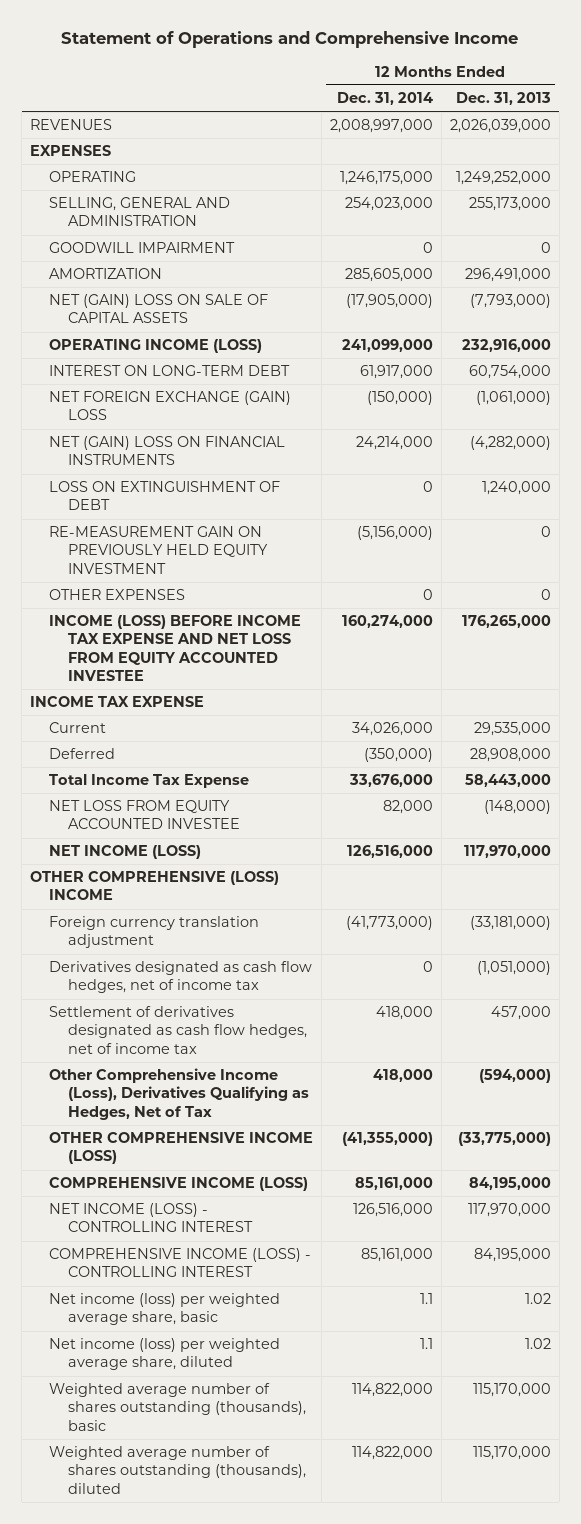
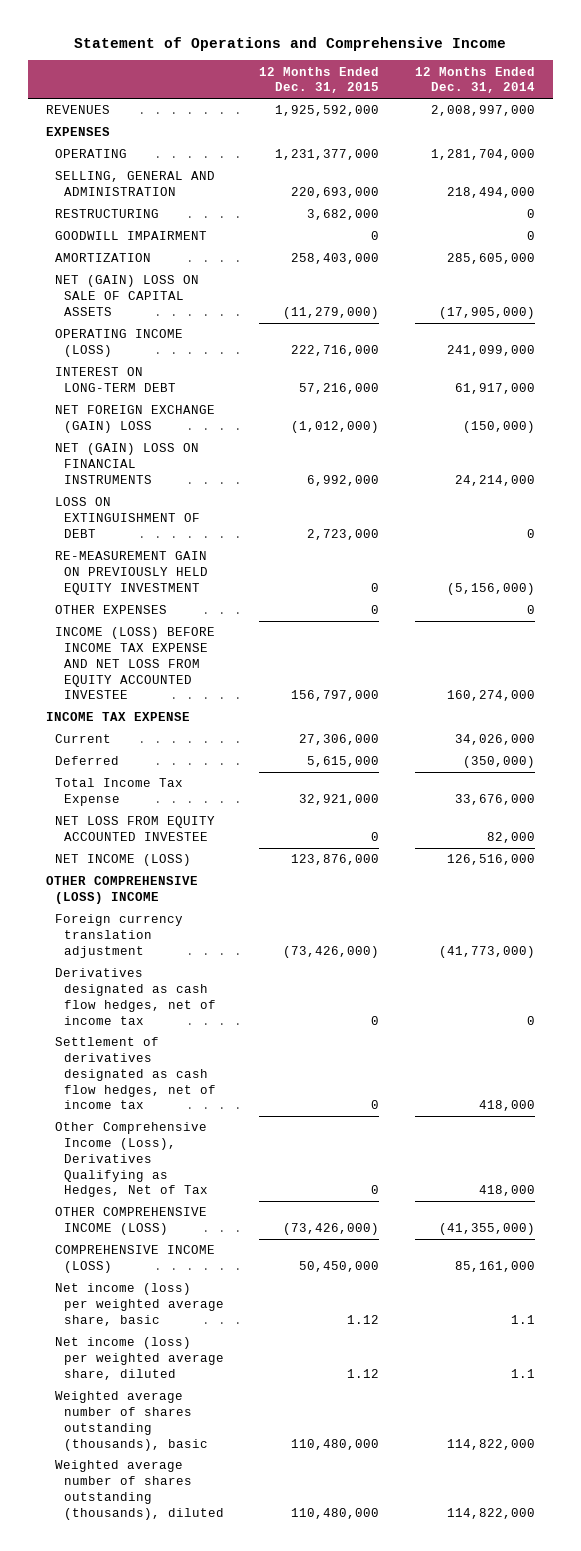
- | 12 Months Ended Dec. 31, 2014 | 12 Months Ended Dec. 31, 2013
+ | 12 Months Ended Dec. 31, 2015 | 12 Months Ended Dec. 31, 2014
- OPERATING | 1,246,175,000 | 1,249,252,000
- SELLING, GENERAL AND ADMINISTRATION | 254,023,000 | 255,173,000
+ OPERATING | 1,231,377,000 | 1,281,704,000
+ SELLING, GENERAL AND ADMINISTRATION | 220,693,000 | 218,494,000
+ RESTRUCTURING | 3,682,000 | 0
- NET INCOME (LOSS) - CONTROLLING INTEREST | 126,516,000 | 117,970,000
- COMPREHENSIVE INCOME (LOSS) - CONTROLLING INTEREST | 85,161,000 | 84,195,000

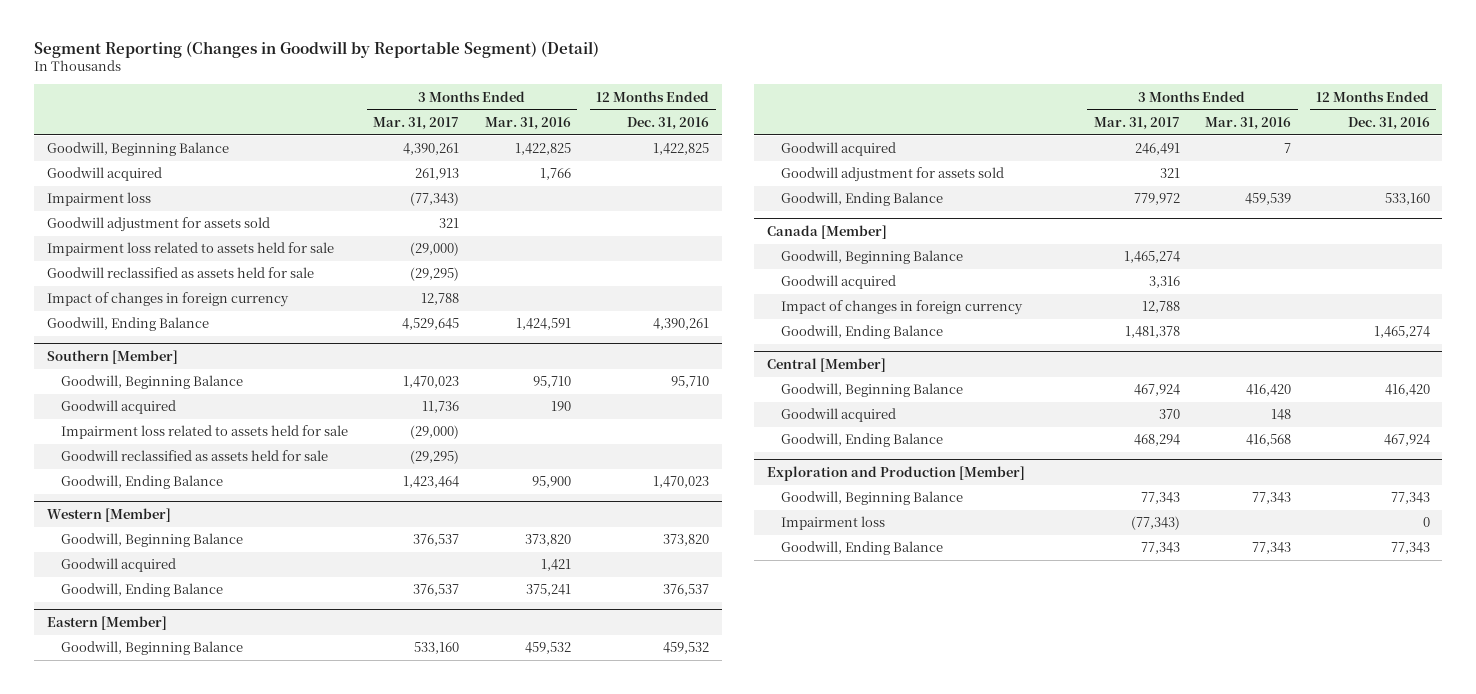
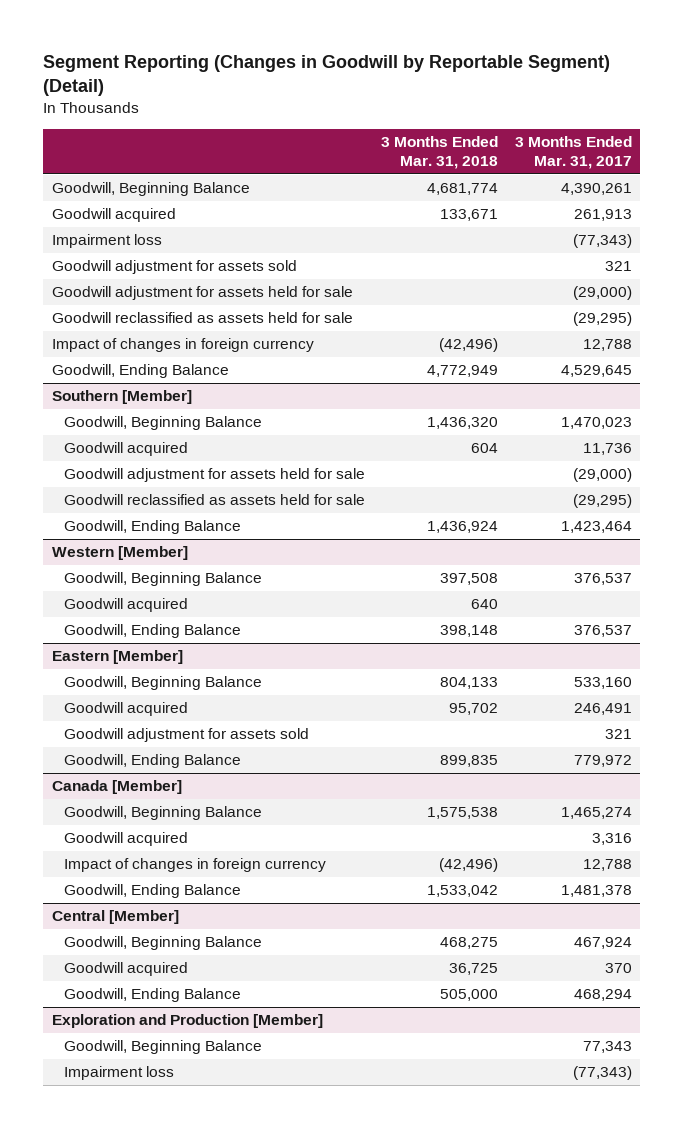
- | 3 Months Ended Mar. 31, 2017 | 3 Months Ended Mar. 31, 2016 | 12 Months Ended Dec. 31, 2016
+ | 3 Months Ended Mar. 31, 2018 | 3 Months Ended Mar. 31, 2017
- Impairment loss related to assets held for sale | (29,000) | |
+ Goodwill adjustment for assets held for sale | | (29,000)
@ Southern [Member]
- Impairment loss related to assets held for sale | (29,000) | |
+ Goodwill adjustment for assets held for sale | | (29,000)
@ Exploration and Production [Member]
- Goodwill, Ending Balance | 77,343 | 77,343 | 77,343

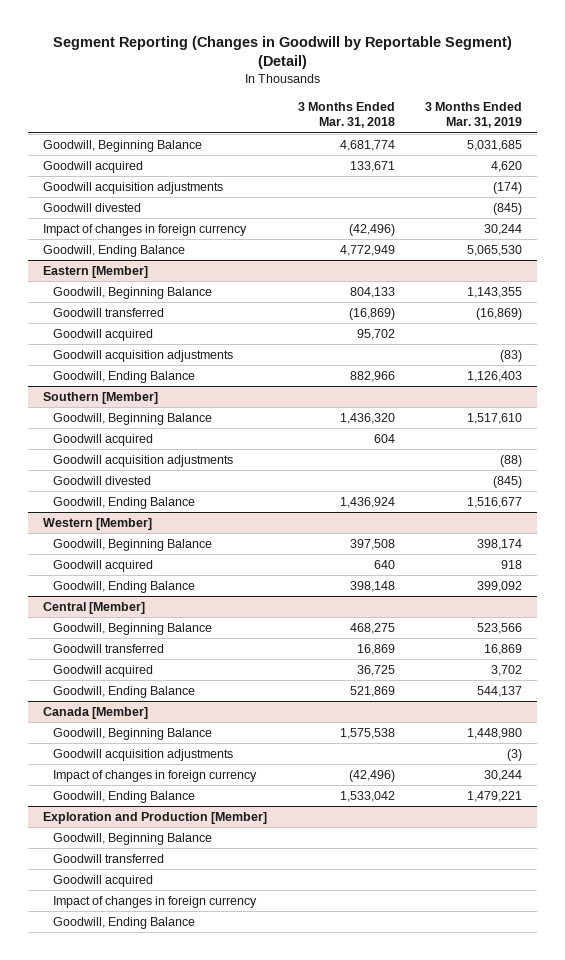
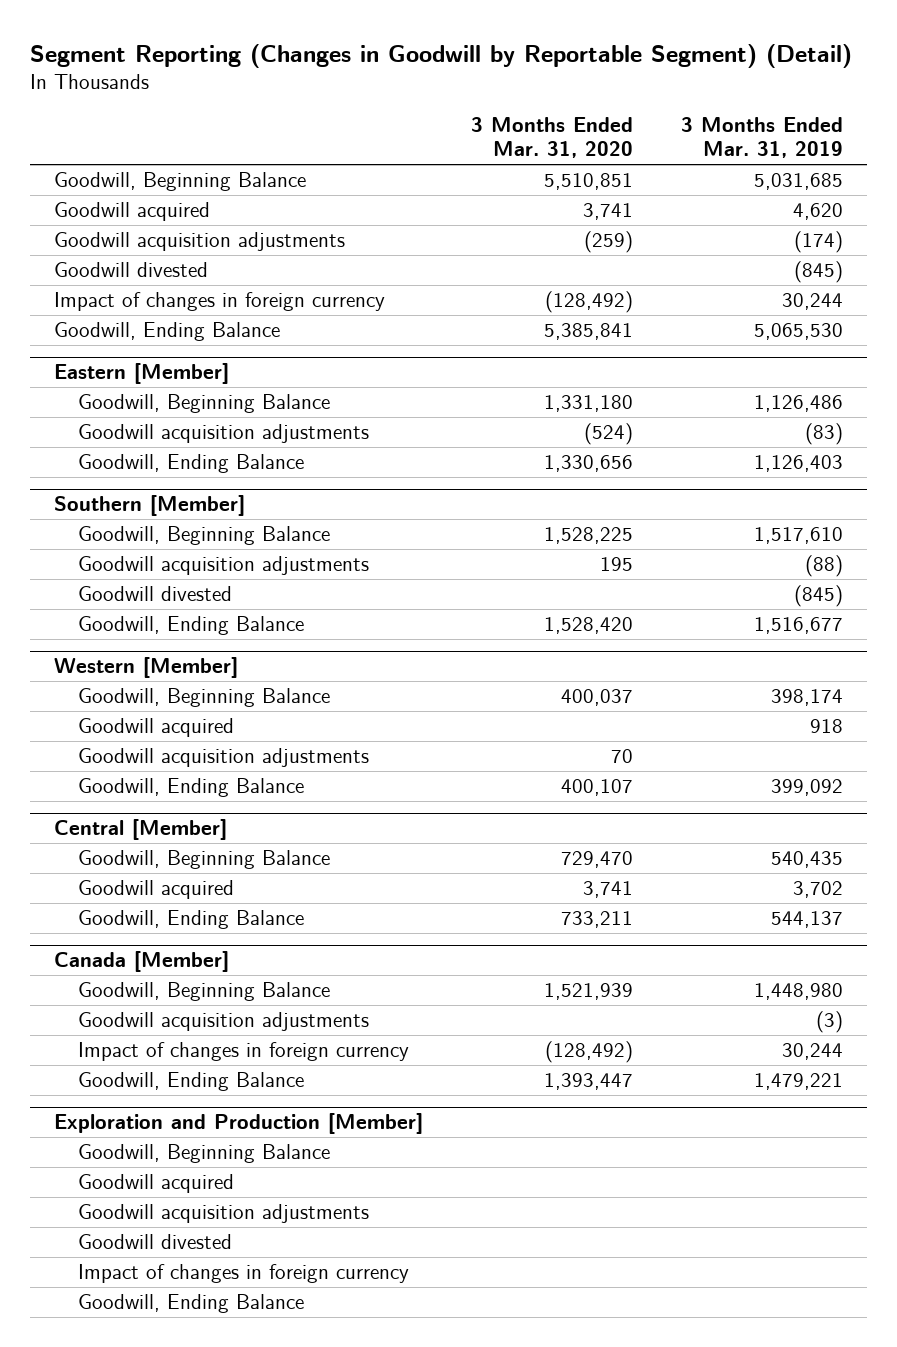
- | 3 Months Ended Mar. 31, 2018 | 3 Months Ended Mar. 31, 2019
+ | 3 Months Ended Mar. 31, 2020 | 3 Months Ended Mar. 31, 2019
@ Eastern [Member]
- Goodwill, Beginning Balance | 804,133 | 1,143,355
- Goodwill transferred | (16,869) | (16,869)
- Goodwill acquired | 95,702 |
+ Goodwill, Beginning Balance | 1,331,180 | 1,126,486
@ Southern [Member]
- Goodwill acquired | 604 |
@ Western [Member]
+ Goodwill acquisition adjustments | 70 |
@ Central [Member]
- Goodwill, Beginning Balance | 468,275 | 523,566
- Goodwill transferred | 16,869 | 16,869
+ Goodwill, Beginning Balance | 729,470 | 540,435
@ Exploration and Production [Member]
- Goodwill transferred
+ Goodwill acquisition adjustments
+ Goodwill divested

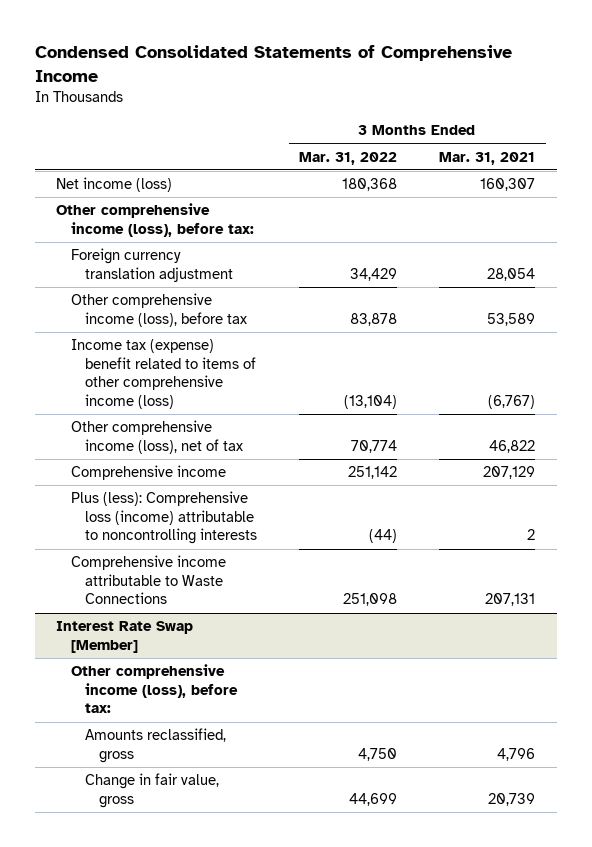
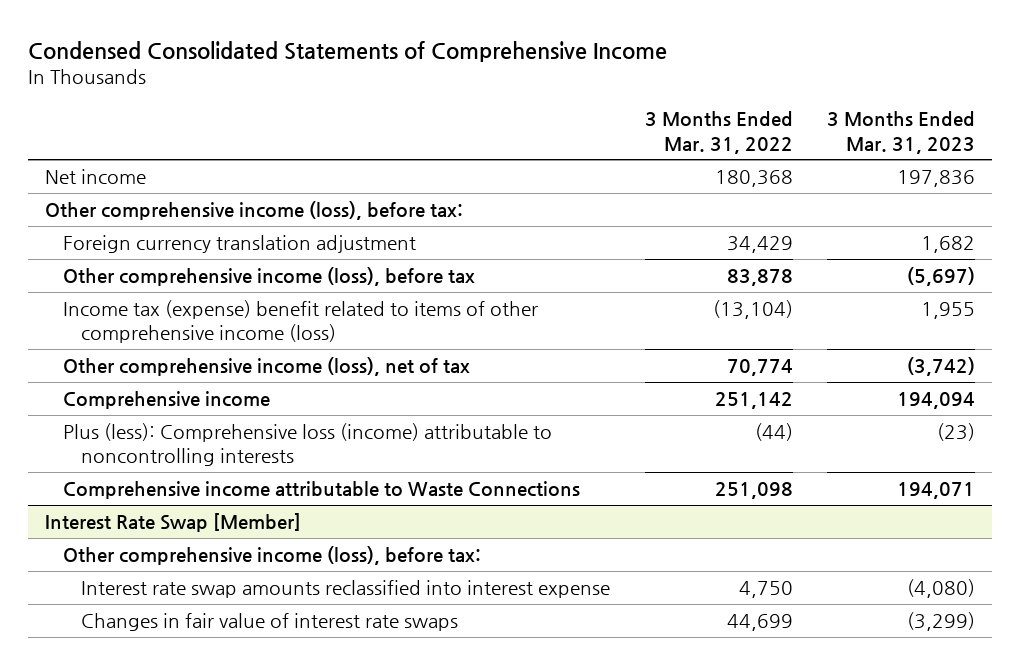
- | 3 Months Ended Mar. 31, 2022 | 3 Months Ended Mar. 31, 2021
+ | 3 Months Ended Mar. 31, 2022 | 3 Months Ended Mar. 31, 2023
- Net income (loss) | 180,368 | 160,307
+ Net income | 180,368 | 197,836
@ Interest Rate Swap [Member]
- Amounts reclassified, gross | 4,750 | 4,796
- Change in fair value, gross | 44,699 | 20,739
+ Interest rate swap amounts reclassified into interest expense | 4,750 | (4,080)
+ Changes in fair value of interest rate swaps | 44,699 | (3,299)

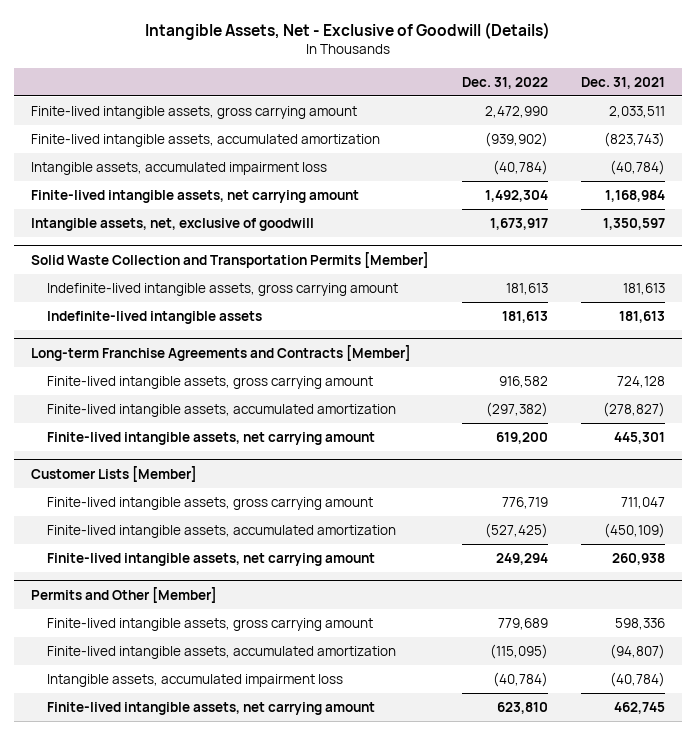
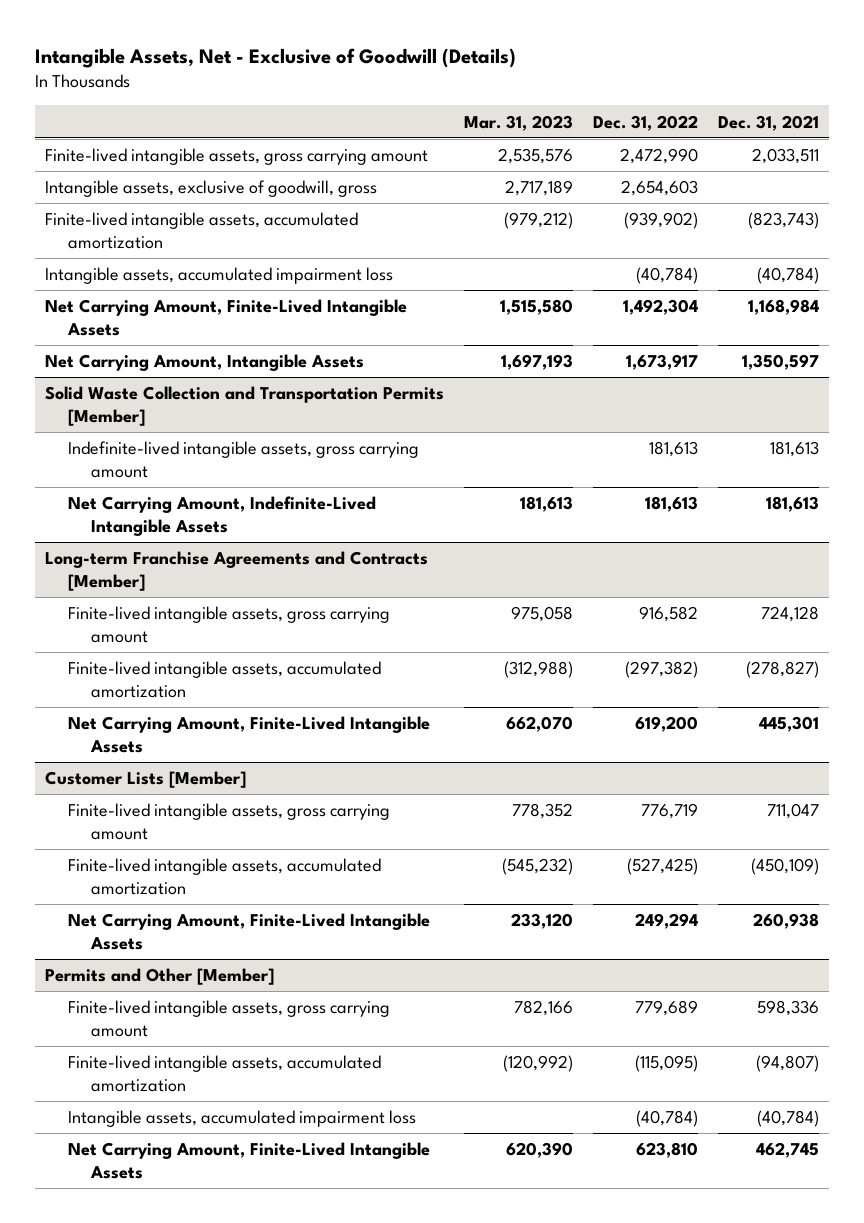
- | Dec. 31, 2022 | Dec. 31, 2021
+ | Mar. 31, 2023 | Dec. 31, 2022 | Dec. 31, 2021
+ Intangible assets, exclusive of goodwill, gross | 2,717,189 | 2,654,603 |
- Finite-lived intangible assets, net carrying amount | 1,492,304 | 1,168,984
- Intangible assets, net, exclusive of goodwill | 1,673,917 | 1,350,597
+ Net Carrying Amount, Finite-Lived Intangible Assets | 1,515,580 | 1,492,304 | 1,168,984
+ Net Carrying Amount, Intangible Assets | 1,697,193 | 1,673,917 | 1,350,597
@ Solid Waste Collection and Transportation Permits [Member]
- Indefinite-lived intangible assets | 181,613 | 181,613
+ Net Carrying Amount, Indefinite-Lived Intangible Assets | 181,613 | 181,613 | 181,613
@ Long-term Franchise Agreements and Contracts [Member]
- Finite-lived intangible assets, net carrying amount | 619,200 | 445,301
+ Net Carrying Amount, Finite-Lived Intangible Assets | 662,070 | 619,200 | 445,301
@ Customer Lists [Member]
- Finite-lived intangible assets, net carrying amount | 249,294 | 260,938
+ Net Carrying Amount, Finite-Lived Intangible Assets | 233,120 | 249,294 | 260,938
@ Permits and Other [Member]
- Finite-lived intangible assets, net carrying amount | 623,810 | 462,745
+ Net Carrying Amount, Finite-Lived Intangible Assets | 620,390 | 623,810 | 462,745

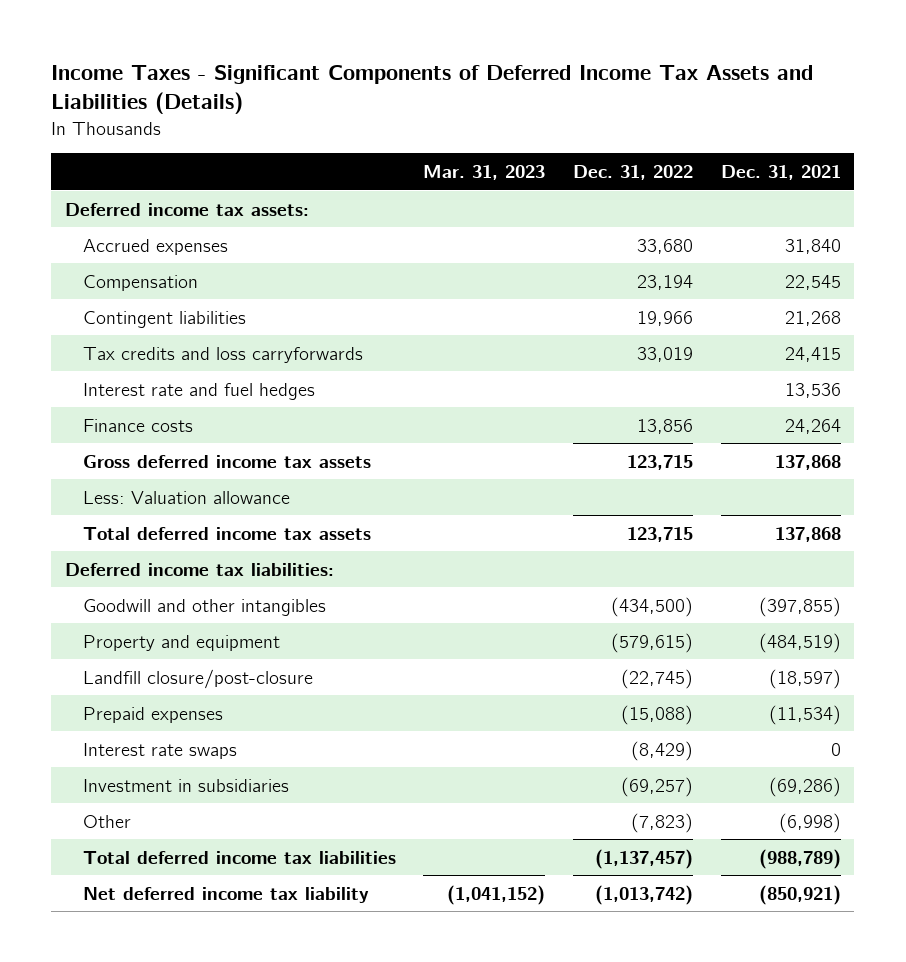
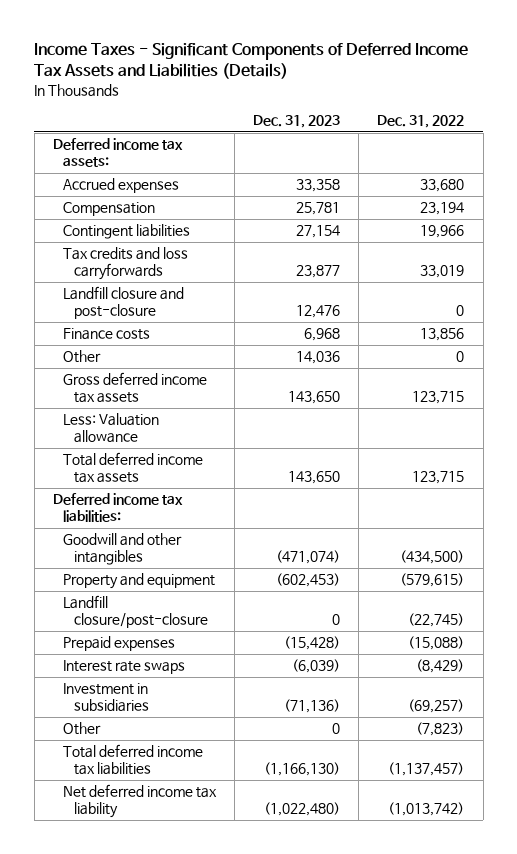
- | Mar. 31, 2023 | Dec. 31, 2022 | Dec. 31, 2021
+ | Dec. 31, 2023 | Dec. 31, 2022
- Interest rate and fuel hedges | | | 13,536
+ Landfill closure and post-closure | 12,476 | 0
+ Other | 14,036 | 0

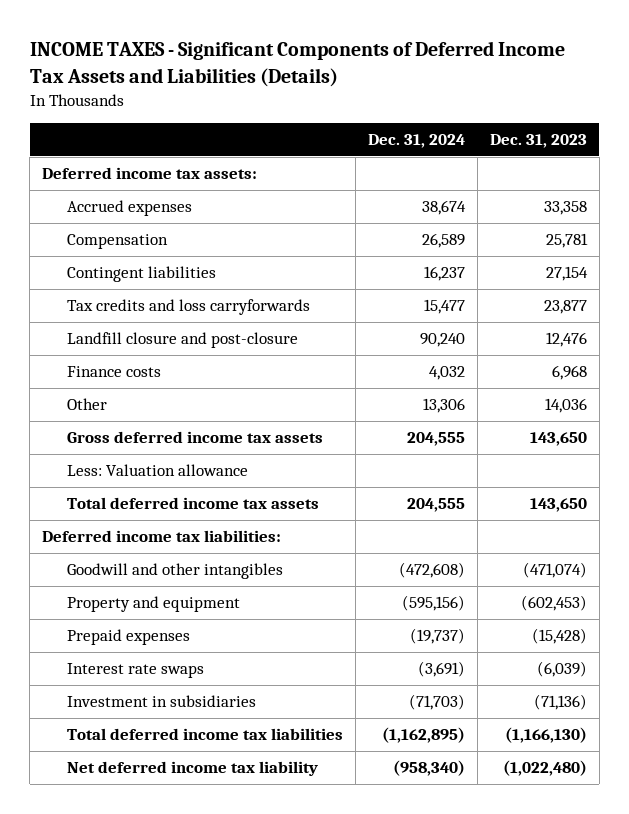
- Income Taxes - Significant Components of Deferred Income Tax Assets and Liabilities (Details)
+ INCOME TAXES - Significant Components of Deferred Income Tax Assets and Liabilities (Details)
- | Dec. 31, 2023 | Dec. 31, 2022
+ | Dec. 31, 2024 | Dec. 31, 2023
- Landfill closure/post-closure | 0 | (22,745)
- Other | 0 | (7,823)

